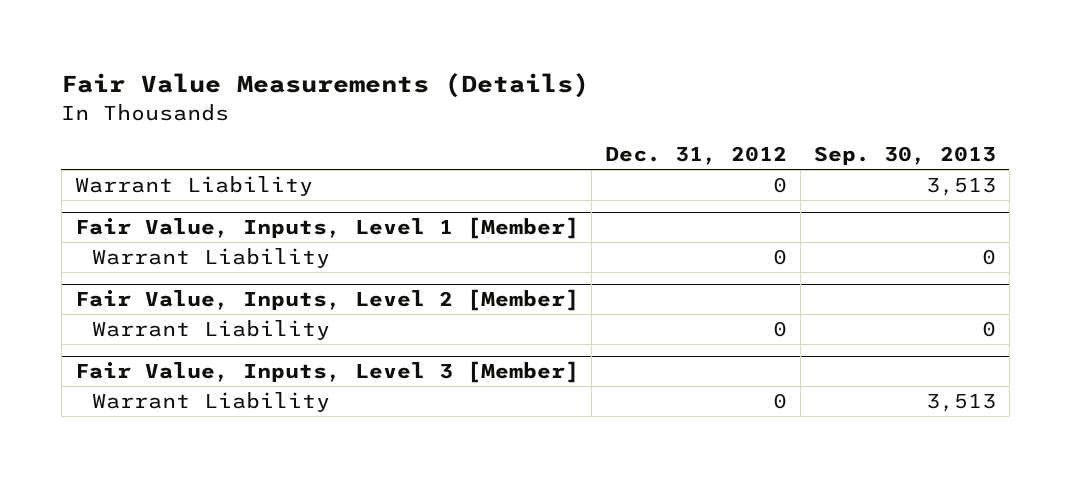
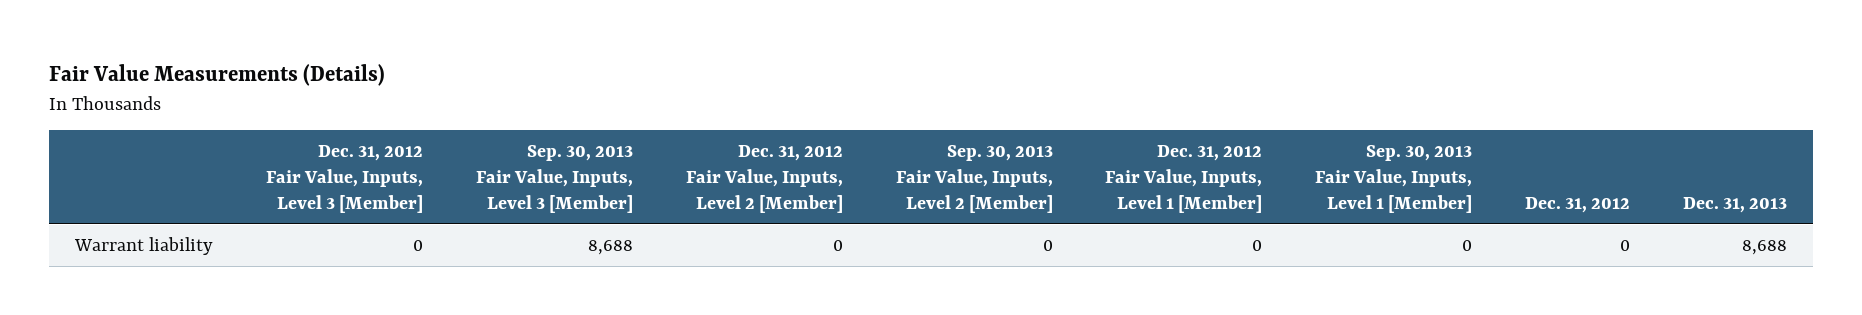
- | Dec. 31, 2012 | Sep. 30, 2013
+ | Dec. 31, 2012 Fair Value, Inputs, Level 3 [Member] | Sep. 30, 2013 Fair Value, Inputs, Level 3 [Member] | Dec. 31, 2012 Fair Value, Inputs, Level 2 [Member] | Sep. 30, 2013 Fair Value, Inputs, Level 2 [Member] | Dec. 31, 2012 Fair Value, Inputs, Level 1 [Member] | Sep. 30, 2013 Fair Value, Inputs, Level 1 [Member] | Dec. 31, 2012 | Dec. 31, 2013
- Warrant Liability | 0 | 3,513
- Fair Value, Inputs, Level 1 [Member]
- Warrant Liability | 0 | 0
- Fair Value, Inputs, Level 2 [Member]
- Warrant Liability | 0 | 0
- Fair Value, Inputs, Level 3 [Member]
- Warrant Liability | 0 | 3,513
+ Warrant liability | 0 | 8,688 | 0 | 0 | 0 | 0 | 0 | 8,688

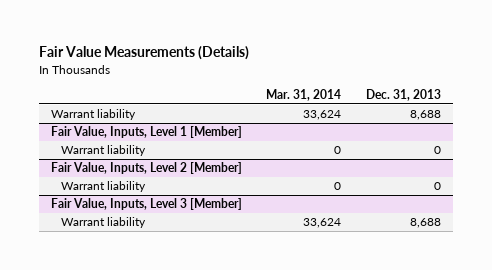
- | Dec. 31, 2012 Fair Value, Inputs, Level 3 [Member] | Sep. 30, 2013 Fair Value, Inputs, Level 3 [Member] | Dec. 31, 2012 Fair Value, Inputs, Level 2 [Member] | Sep. 30, 2013 Fair Value, Inputs, Level 2 [Member] | Dec. 31, 2012 Fair Value, Inputs, Level 1 [Member] | Sep. 30, 2013 Fair Value, Inputs, Level 1 [Member] | Dec. 31, 2012 | Dec. 31, 2013
+ | Mar. 31, 2014 | Dec. 31, 2013
+ Fair Value, Inputs, Level 1 [Member]
+ Warrant liability | 0 | 0
+ Fair Value, Inputs, Level 2 [Member]
+ Warrant liability | 0 | 0
+ Fair Value, Inputs, Level 3 [Member]
+ Warrant liability | 33,624 | 8,688

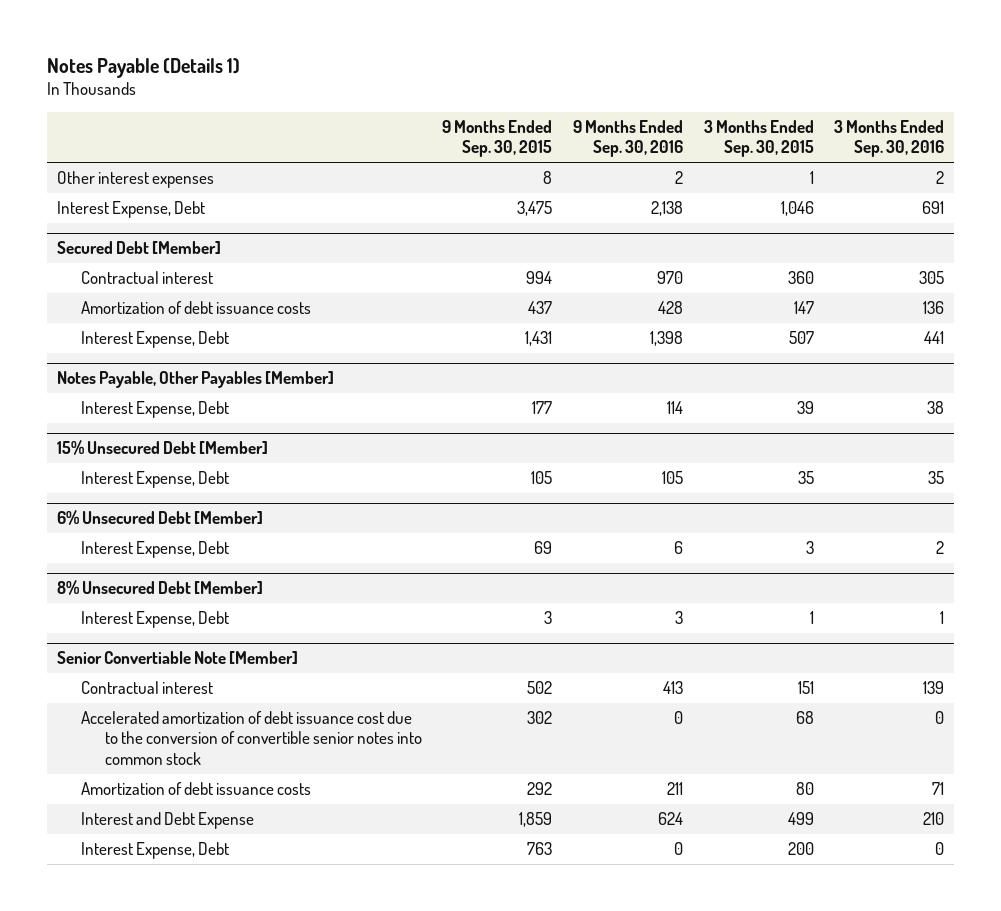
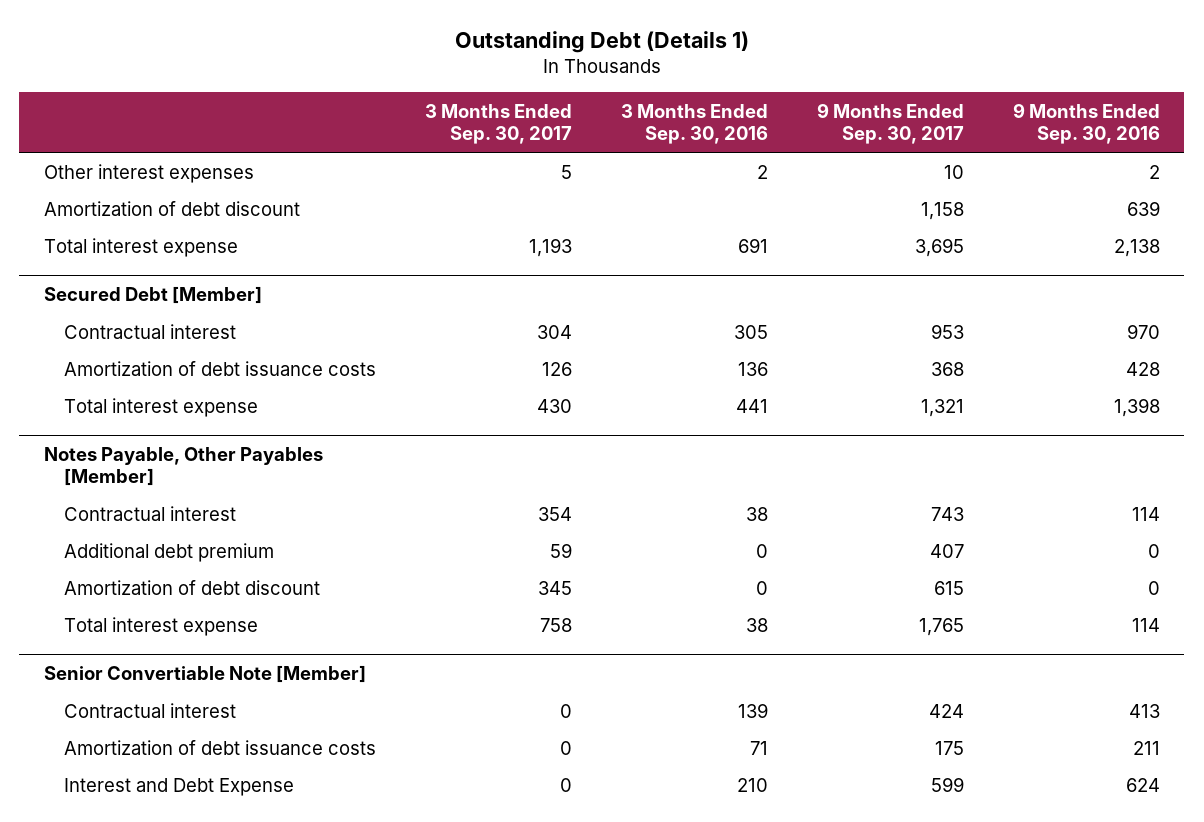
- Notes Payable (Details 1)
+ Outstanding Debt (Details 1)
- | 9 Months Ended Sep. 30, 2015 | 9 Months Ended Sep. 30, 2016 | 3 Months Ended Sep. 30, 2015 | 3 Months Ended Sep. 30, 2016
+ | 3 Months Ended Sep. 30, 2017 | 3 Months Ended Sep. 30, 2016 | 9 Months Ended Sep. 30, 2017 | 9 Months Ended Sep. 30, 2016
- Interest Expense, Debt | 3,475 | 2,138 | 1,046 | 691
+ Amortization of debt discount | | | 1,158 | 639
+ Total interest expense | 1,193 | 691 | 3,695 | 2,138
@ Secured Debt [Member]
- Interest Expense, Debt | 1,431 | 1,398 | 507 | 441
+ Total interest expense | 430 | 441 | 1,321 | 1,398
@ Notes Payable, Other Payables [Member]
- Interest Expense, Debt | 177 | 114 | 39 | 38
- 15% Unsecured Debt [Member]
- Interest Expense, Debt | 105 | 105 | 35 | 35
- 6% Unsecured Debt [Member]
- Interest Expense, Debt | 69 | 6 | 3 | 2
- 8% Unsecured Debt [Member]
- Interest Expense, Debt | 3 | 3 | 1 | 1
@ Notes Payable, Other Payables [Member]
+ Contractual interest | 354 | 38 | 743 | 114
+ Additional debt premium | 59 | 0 | 407 | 0
+ Amortization of debt discount | 345 | 0 | 615 | 0
+ Total interest expense | 758 | 38 | 1,765 | 114
@ Senior Convertiable Note [Member]
- Accelerated amortization of debt issuance cost due to the conversion of convertible senior notes into common stock | 302 | 0 | 68 | 0
- Interest Expense, Debt | 763 | 0 | 200 | 0

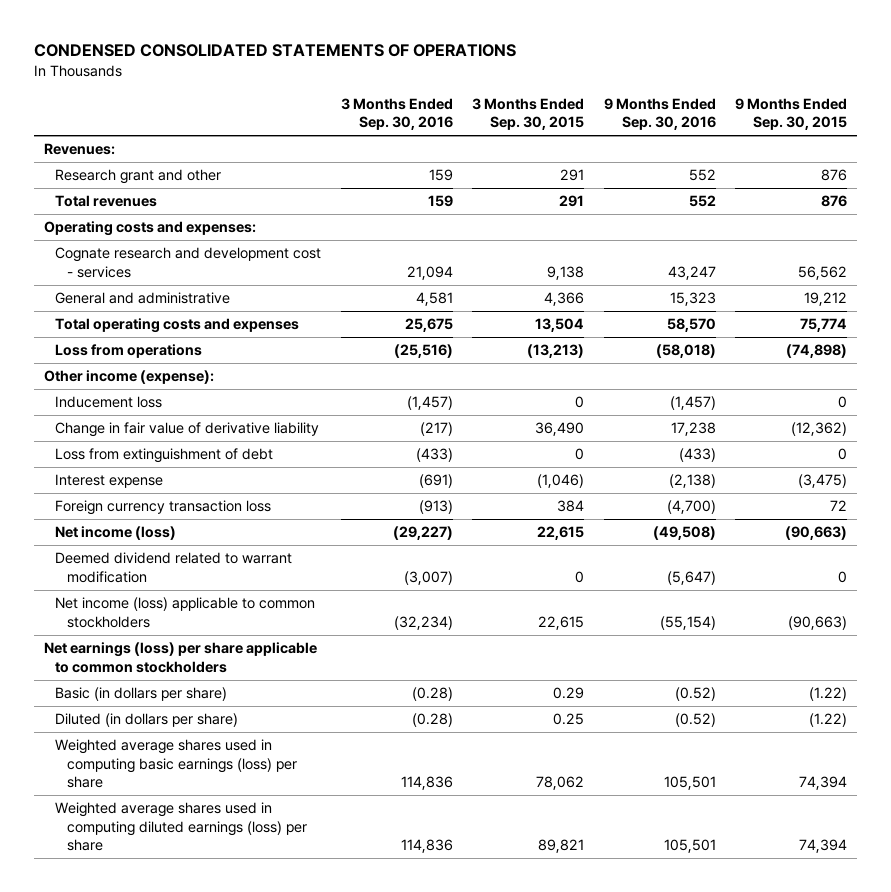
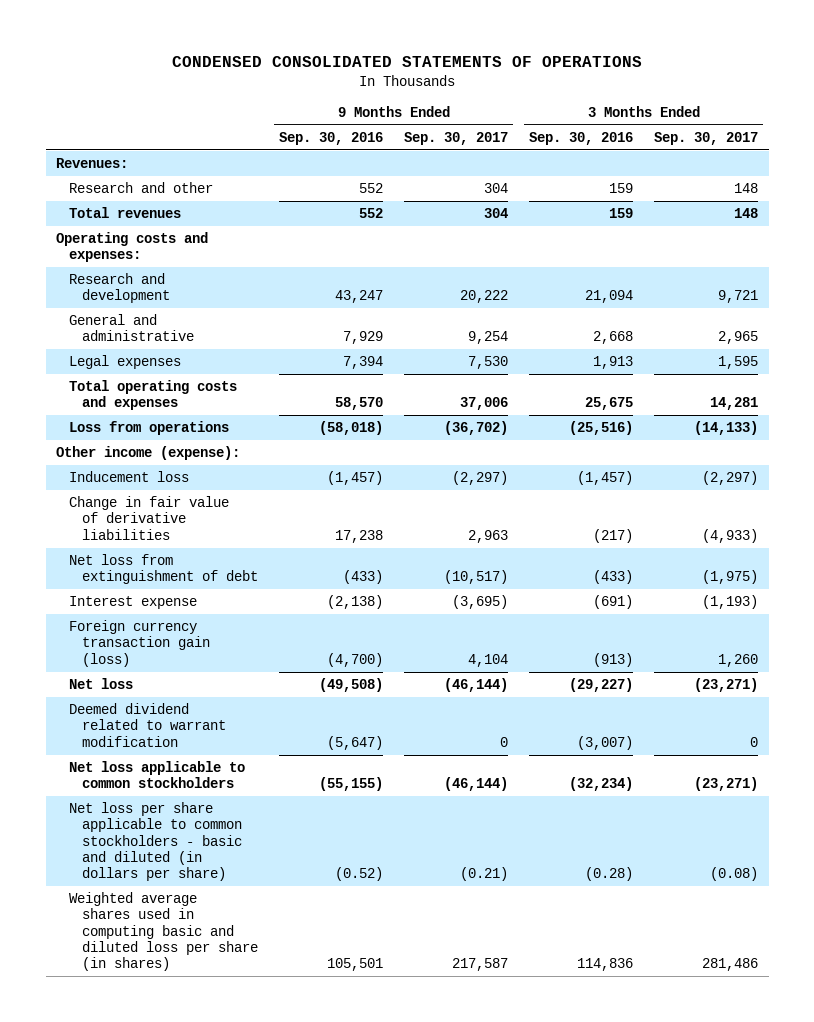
- | 3 Months Ended Sep. 30, 2016 | 3 Months Ended Sep. 30, 2015 | 9 Months Ended Sep. 30, 2016 | 9 Months Ended Sep. 30, 2015
+ | 9 Months Ended Sep. 30, 2016 | 9 Months Ended Sep. 30, 2017 | 3 Months Ended Sep. 30, 2016 | 3 Months Ended Sep. 30, 2017
- Research grant and other | 159 | 291 | 552 | 876
+ Research and other | 552 | 304 | 159 | 148
- Cognate research and development cost - services | 21,094 | 9,138 | 43,247 | 56,562
- General and administrative | 4,581 | 4,366 | 15,323 | 19,212
+ Research and development | 43,247 | 20,222 | 21,094 | 9,721
+ General and administrative | 7,929 | 9,254 | 2,668 | 2,965
+ Legal expenses | 7,394 | 7,530 | 1,913 | 1,595
- Change in fair value of derivative liability | (217) | 36,490 | 17,238 | (12,362)
- Loss from extinguishment of debt | (433) | 0 | (433) | 0
+ Change in fair value of derivative liabilities | 17,238 | 2,963 | (217) | (4,933)
+ Net loss from extinguishment of debt | (433) | (10,517) | (433) | (1,975)
- Foreign currency transaction loss | (913) | 384 | (4,700) | 72
- Net income (loss) | (29,227) | 22,615 | (49,508) | (90,663)
+ Foreign currency transaction gain (loss) | (4,700) | 4,104 | (913) | 1,260
+ Net loss | (49,508) | (46,144) | (29,227) | (23,271)
- Net income (loss) applicable to common stockholders | (32,234) | 22,615 | (55,154) | (90,663)
- Net earnings (loss) per share applicable to common stockholders
- Basic (in dollars per share) | (0.28) | 0.29 | (0.52) | (1.22)
- Diluted (in dollars per share) | (0.28) | 0.25 | (0.52) | (1.22)
- Weighted average shares used in computing basic earnings (loss) per share | 114,836 | 78,062 | 105,501 | 74,394
- Weighted average shares used in computing diluted earnings (loss) per share | 114,836 | 89,821 | 105,501 | 74,394
+ Net loss applicable to common stockholders | (55,155) | (46,144) | (32,234) | (23,271)
+ Net loss per share applicable to common stockholders - basic and diluted (in dollars per share) | (0.52) | (0.21) | (0.28) | (0.08)
+ Weighted average shares used in computing basic and diluted loss per share (in shares) | 105,501 | 217,587 | 114,836 | 281,486

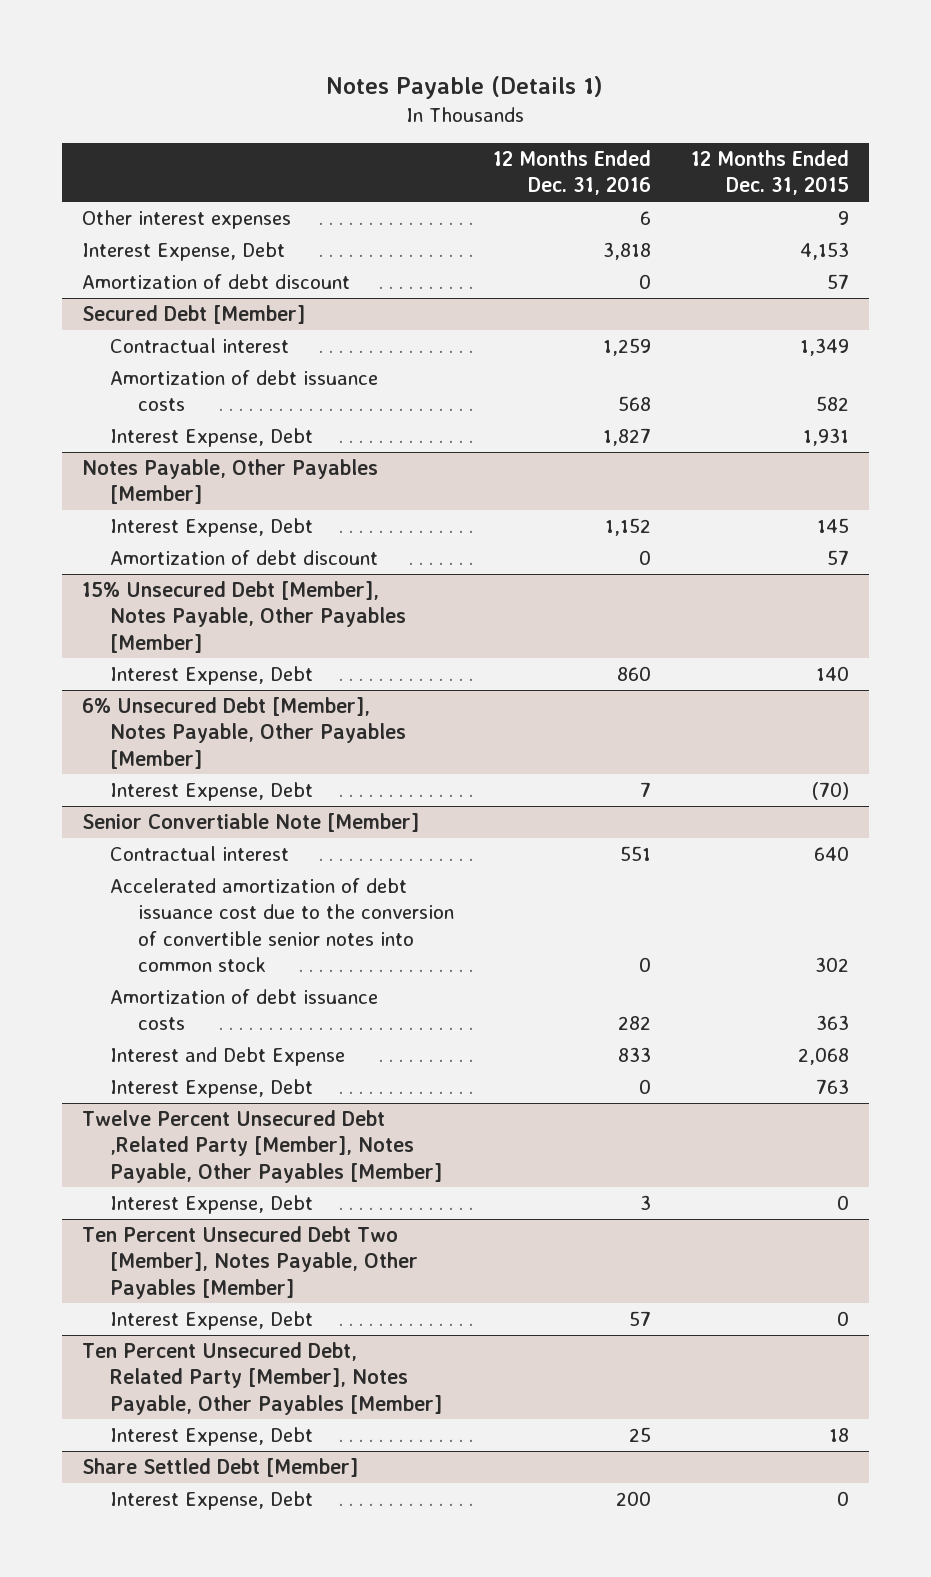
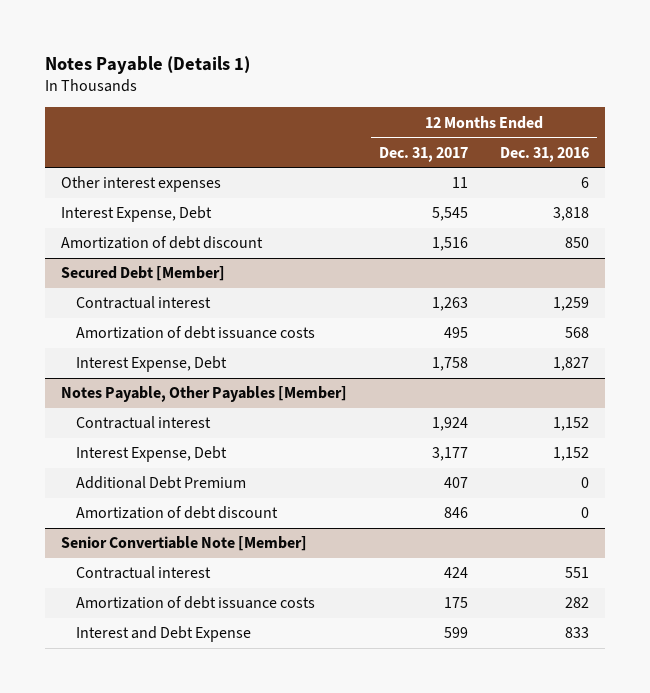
- | 12 Months Ended Dec. 31, 2016 | 12 Months Ended Dec. 31, 2015
+ | 12 Months Ended Dec. 31, 2017 | 12 Months Ended Dec. 31, 2016
- Amortization of debt discount | 0 | 57
+ Amortization of debt discount | 1,516 | 850
@ Notes Payable, Other Payables [Member]
+ Contractual interest | 1,924 | 1,152
+ Additional Debt Premium | 407 | 0
- 15% Unsecured Debt [Member], Notes Payable, Other Payables [Member]
- Interest Expense, Debt | 860 | 140
- 6% Unsecured Debt [Member], Notes Payable, Other Payables [Member]
- Interest Expense, Debt | 7 | (70)
@ Senior Convertiable Note [Member]
- Accelerated amortization of debt issuance cost due to the conversion of convertible senior notes into common stock | 0 | 302
- Interest Expense, Debt | 0 | 763
- Twelve Percent Unsecured Debt ,Related Party [Member], Notes Payable, Other Payables [Member]
- Interest Expense, Debt | 3 | 0
- Ten Percent Unsecured Debt Two [Member], Notes Payable, Other Payables [Member]
- Interest Expense, Debt | 57 | 0
- Ten Percent Unsecured Debt, Related Party [Member], Notes Payable, Other Payables [Member]
- Interest Expense, Debt | 25 | 18
- Share Settled Debt [Member]
- Interest Expense, Debt | 200 | 0

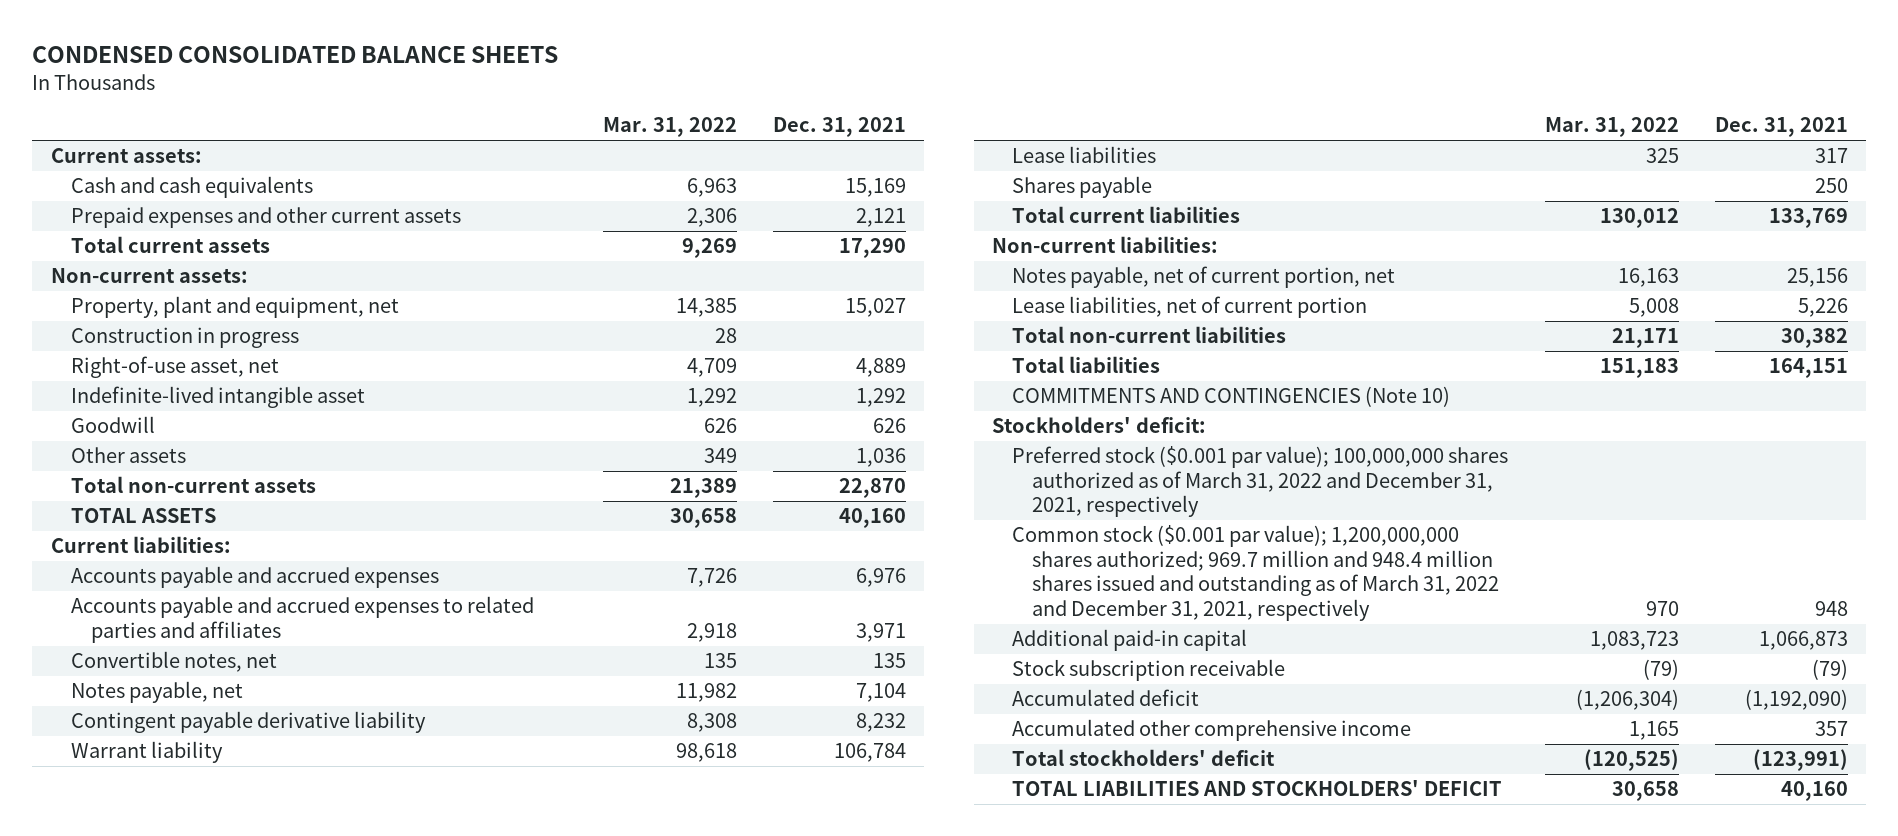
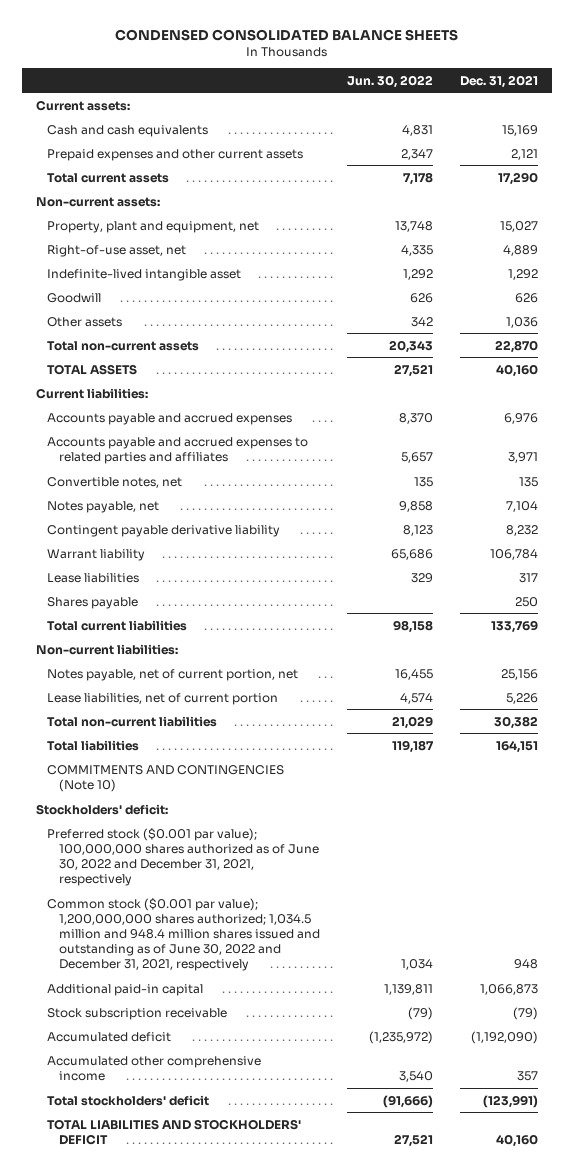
- | Mar. 31, 2022 | Dec. 31, 2021
+ | Jun. 30, 2022 | Dec. 31, 2021
- Construction in progress | 28 |
- Preferred stock ($0.001 par value); 100,000,000 shares authorized as of March 31, 2022 and December 31, 2021, respectively
- Common stock ($0.001 par value); 1,200,000,000 shares authorized; 969.7 million and 948.4 million shares issued and outstanding as of March 31, 2022 and December 31, 2021, respectively | 970 | 948
+ Preferred stock ($0.001 par value); 100,000,000 shares authorized as of June 30, 2022 and December 31, 2021, respectively
+ Common stock ($0.001 par value); 1,200,000,000 shares authorized; 1,034.5 million and 948.4 million shares issued and outstanding as of June 30, 2022 and December 31, 2021, respectively | 1,034 | 948

